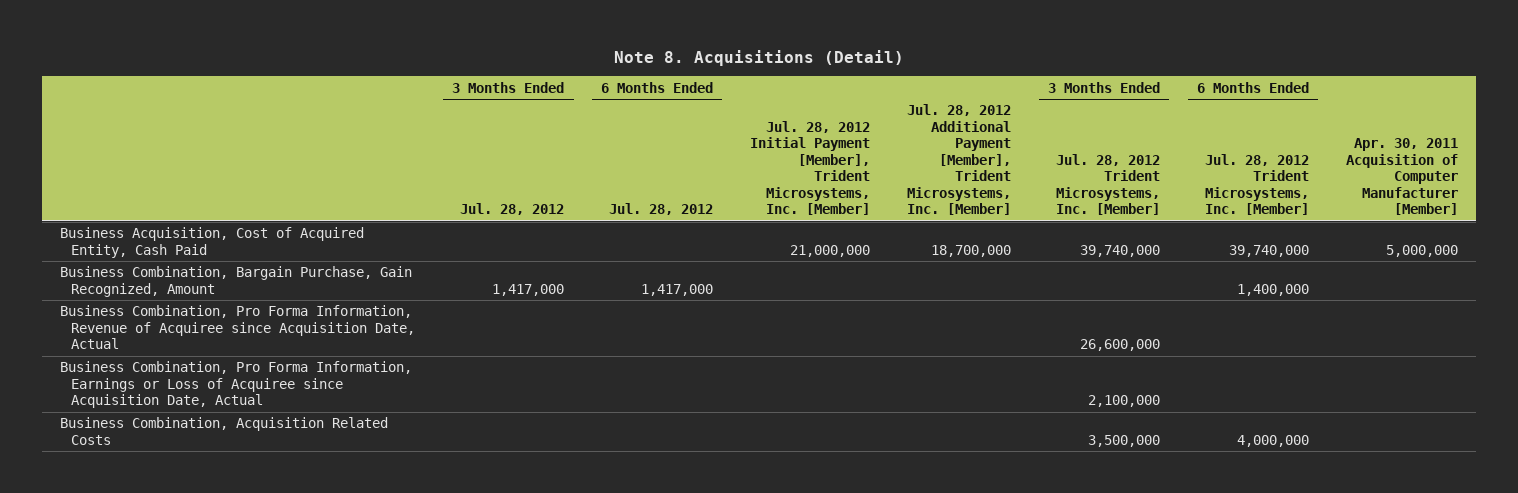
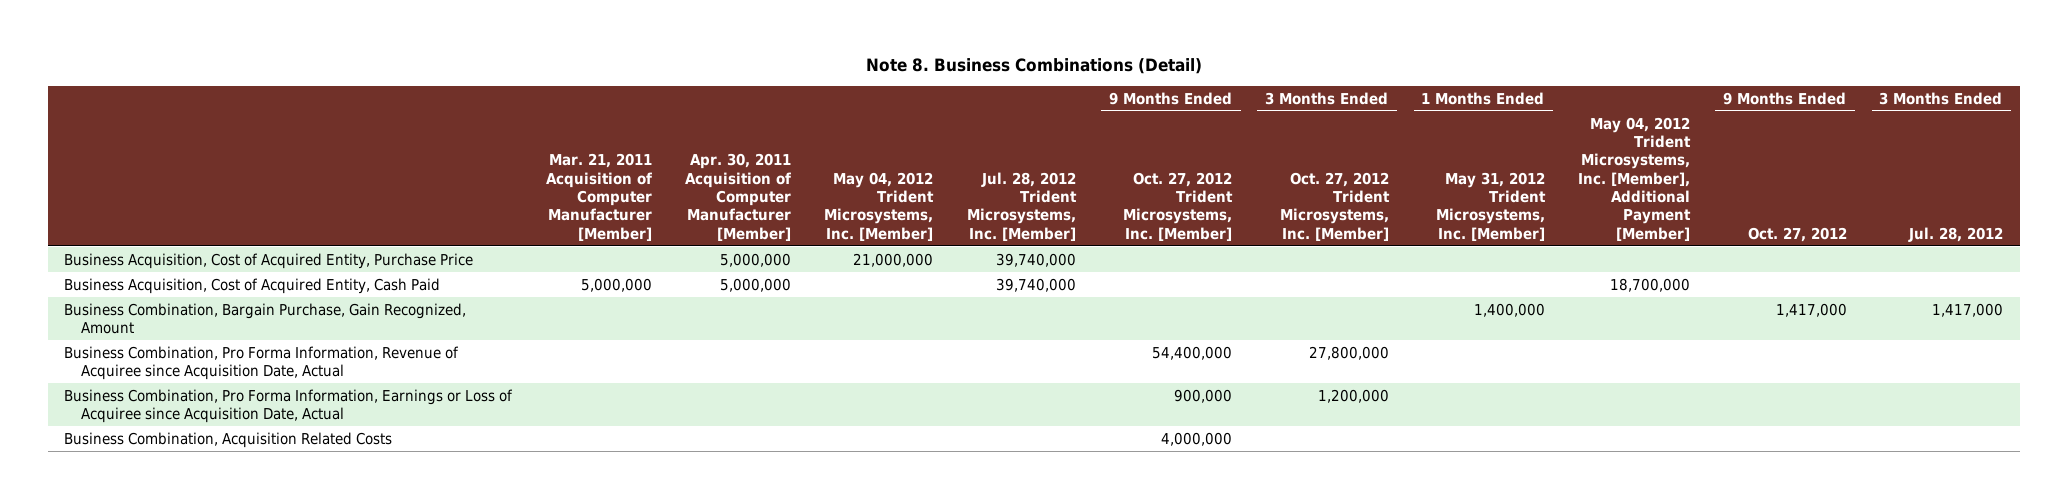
- Note 8. Acquisitions (Detail)
+ Note 8. Business Combinations (Detail)
- | 3 Months Ended Jul. 28, 2012 | 6 Months Ended Jul. 28, 2012 | Jul. 28, 2012 Initial Payment [Member], Trident Microsystems, Inc. [Member] | Jul. 28, 2012 Additional Payment [Member], Trident Microsystems, Inc. [Member] | 3 Months Ended Jul. 28, 2012 Trident Microsystems, Inc. [Member] | 6 Months Ended Jul. 28, 2012 Trident Microsystems, Inc. [Member] | Apr. 30, 2011 Acquisition of Computer Manufacturer [Member]
+ | Mar. 21, 2011 Acquisition of Computer Manufacturer [Member] | Apr. 30, 2011 Acquisition of Computer Manufacturer [Member] | May 04, 2012 Trident Microsystems, Inc. [Member] | Jul. 28, 2012 Trident Microsystems, Inc. [Member] | 9 Months Ended Oct. 27, 2012 Trident Microsystems, Inc. [Member] | 3 Months Ended Oct. 27, 2012 Trident Microsystems, Inc. [Member] | 1 Months Ended May 31, 2012 Trident Microsystems, Inc. [Member] | May 04, 2012 Trident Microsystems, Inc. [Member], Additional Payment [Member] | 9 Months Ended Oct. 27, 2012 | 3 Months Ended Jul. 28, 2012
+ Business Acquisition, Cost of Acquired Entity, Purchase Price | | 5,000,000 | 21,000,000 | 39,740,000 | | | | | |

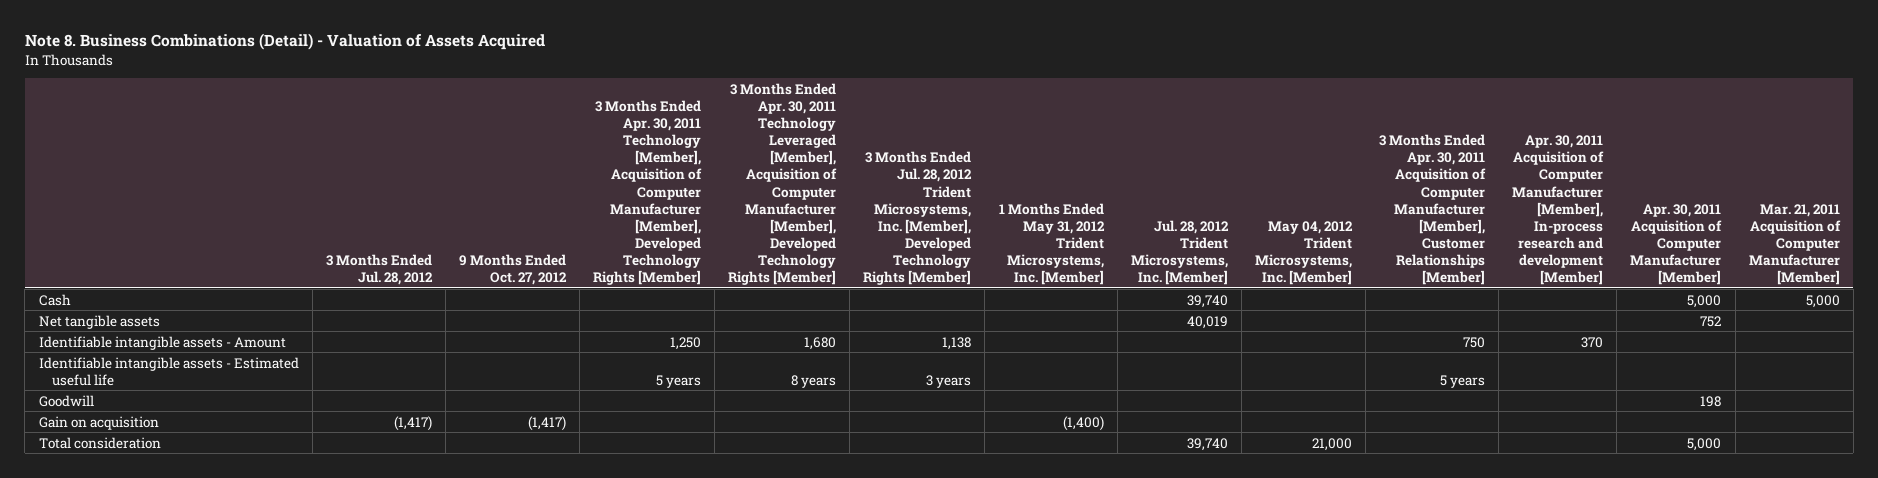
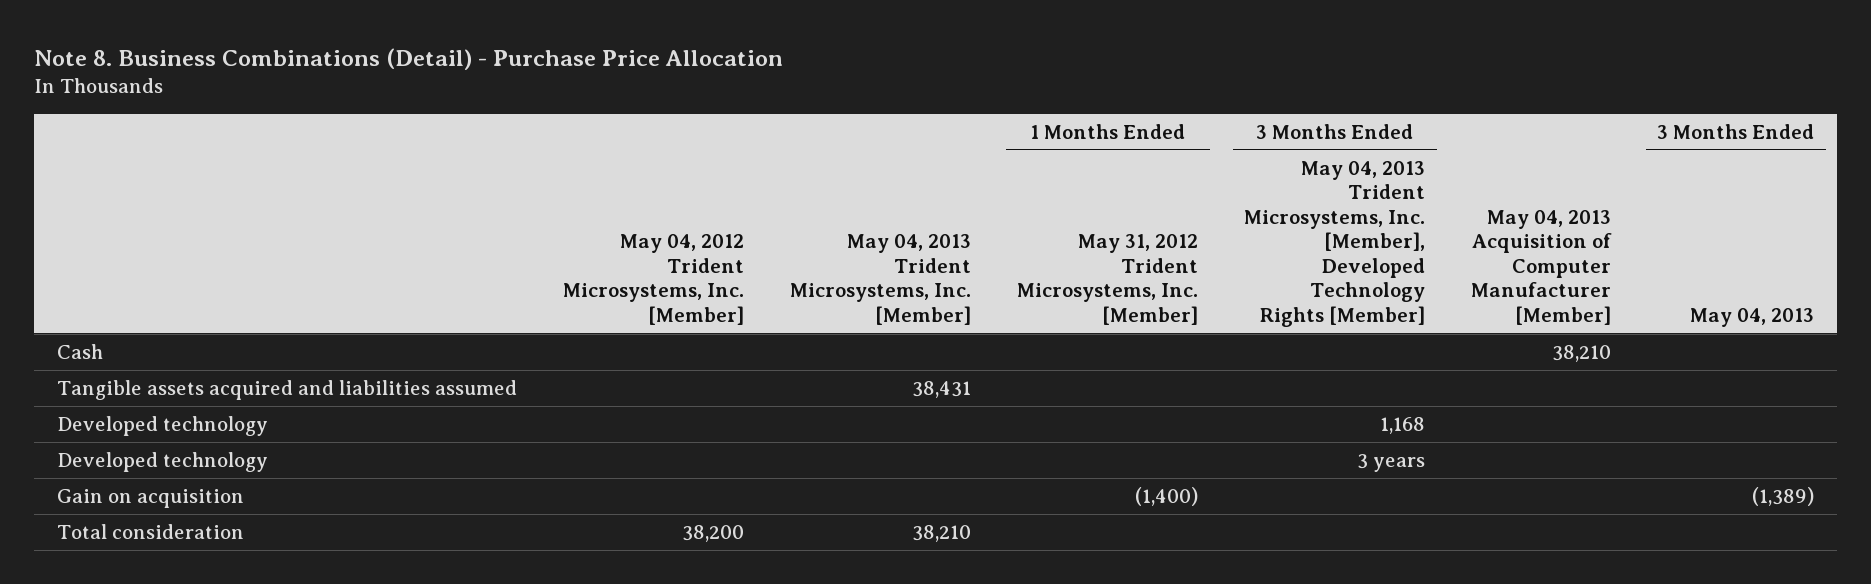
- Note 8. Business Combinations (Detail) - Valuation of Assets Acquired
+ Note 8. Business Combinations (Detail) - Purchase Price Allocation
- | 3 Months Ended Jul. 28, 2012 | 9 Months Ended Oct. 27, 2012 | 3 Months Ended Apr. 30, 2011 Technology [Member], Acquisition of Computer Manufacturer [Member], Developed Technology Rights [Member] | 3 Months Ended Apr. 30, 2011 Technology Leveraged [Member], Acquisition of Computer Manufacturer [Member], Developed Technology Rights [Member] | 3 Months Ended Jul. 28, 2012 Trident Microsystems, Inc. [Member], Developed Technology Rights [Member] | 1 Months Ended May 31, 2012 Trident Microsystems, Inc. [Member] | Jul. 28, 2012 Trident Microsystems, Inc. [Member] | May 04, 2012 Trident Microsystems, Inc. [Member] | 3 Months Ended Apr. 30, 2011 Acquisition of Computer Manufacturer [Member], Customer Relationships [Member] | Apr. 30, 2011 Acquisition of Computer Manufacturer [Member], In-process research and development [Member] | Apr. 30, 2011 Acquisition of Computer Manufacturer [Member] | Mar. 21, 2011 Acquisition of Computer Manufacturer [Member]
+ | May 04, 2012 Trident Microsystems, Inc. [Member] | May 04, 2013 Trident Microsystems, Inc. [Member] | 1 Months Ended May 31, 2012 Trident Microsystems, Inc. [Member] | 3 Months Ended May 04, 2013 Trident Microsystems, Inc. [Member], Developed Technology Rights [Member] | May 04, 2013 Acquisition of Computer Manufacturer [Member] | 3 Months Ended May 04, 2013
- Net tangible assets | | | | | | | 40,019 | | | | 752 |
- Identifiable intangible assets - Amount | | | 1,250 | 1,680 | 1,138 | | | | 750 | 370 | |
- Identifiable intangible assets - Estimated useful life | | | 5 years | 8 years | 3 years | | | | 5 years | | |
- Goodwill | | | | | | | | | | | 198 |
+ Tangible assets acquired and liabilities assumed | | 38,431 | | | |
+ Developed technology | | | | 1,168 | |
+ Developed technology | | | | 3 years | |
- Total consideration | | | | | | | 39,740 | 21,000 | | | 5,000 |
+ Total consideration | 38,200 | 38,210 | | | |

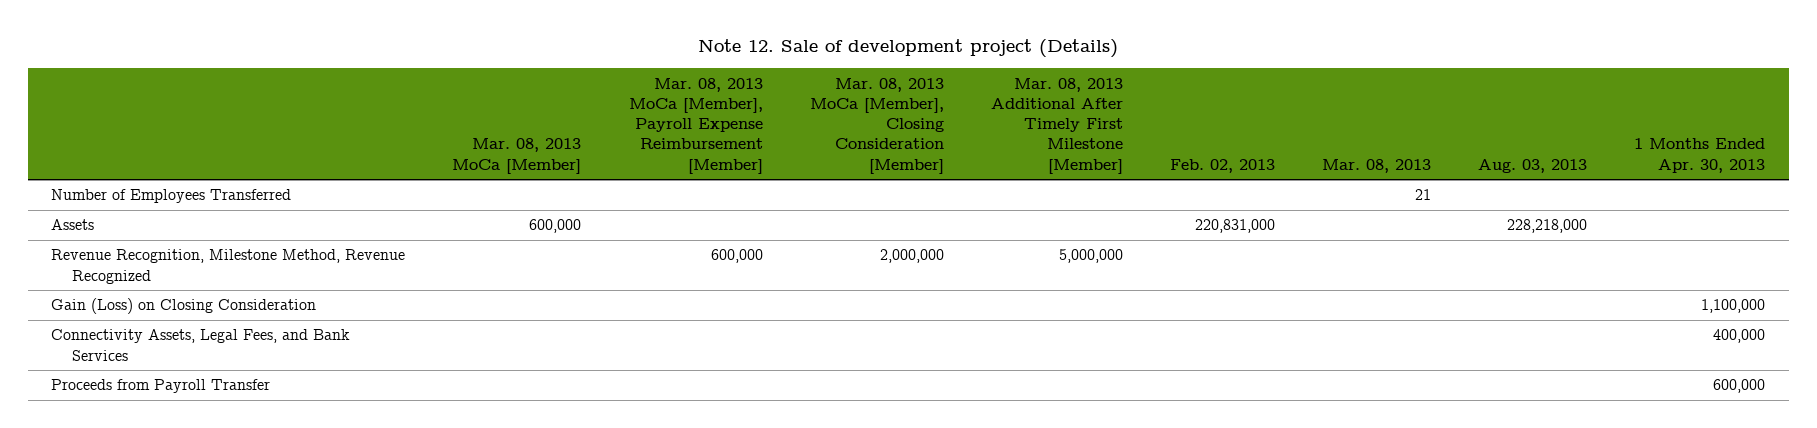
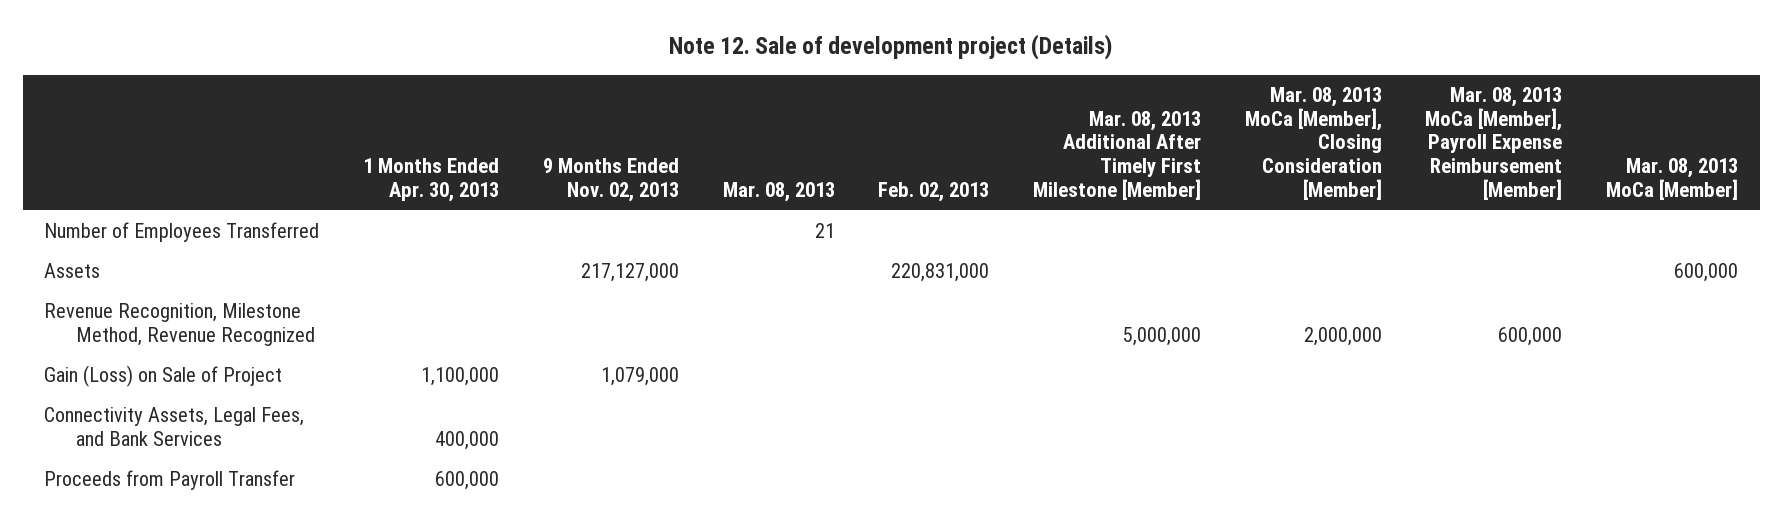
- | Mar. 08, 2013 MoCa [Member] | Mar. 08, 2013 MoCa [Member], Payroll Expense Reimbursement [Member] | Mar. 08, 2013 MoCa [Member], Closing Consideration [Member] | Mar. 08, 2013 Additional After Timely First Milestone [Member] | Feb. 02, 2013 | Mar. 08, 2013 | Aug. 03, 2013 | 1 Months Ended Apr. 30, 2013
+ | 1 Months Ended Apr. 30, 2013 | 9 Months Ended Nov. 02, 2013 | Mar. 08, 2013 | Feb. 02, 2013 | Mar. 08, 2013 Additional After Timely First Milestone [Member] | Mar. 08, 2013 MoCa [Member], Closing Consideration [Member] | Mar. 08, 2013 MoCa [Member], Payroll Expense Reimbursement [Member] | Mar. 08, 2013 MoCa [Member]
- Gain (Loss) on Closing Consideration | | | | | | | | 1,100,000
+ Gain (Loss) on Sale of Project | 1,100,000 | 1,079,000 | | | | | |

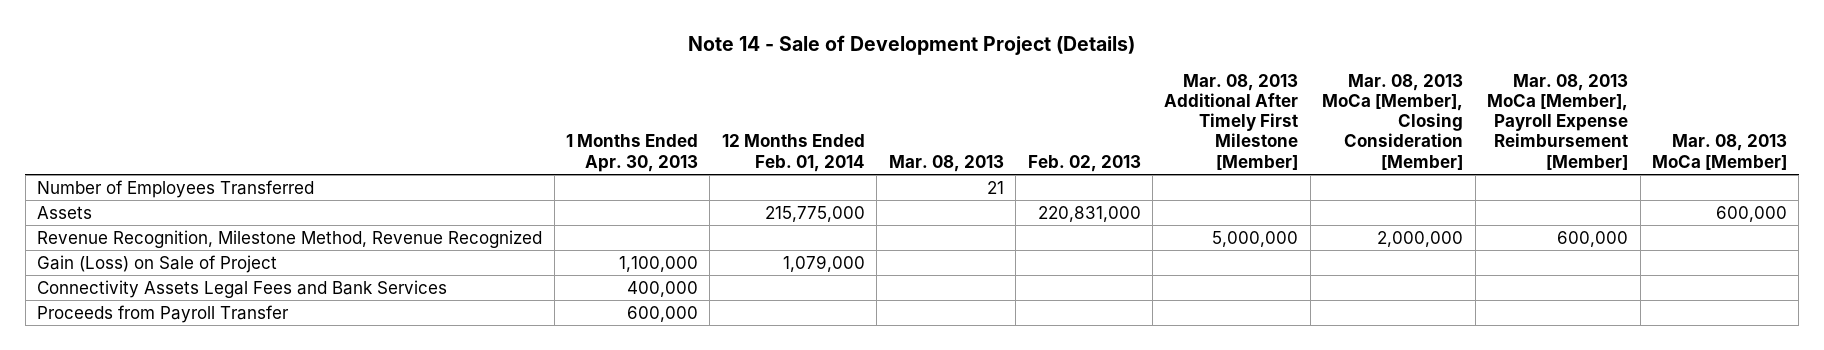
- Note 12. Sale of development project (Details)
+ Note 14 - Sale of Development Project (Details)
- | 1 Months Ended Apr. 30, 2013 | 9 Months Ended Nov. 02, 2013 | Mar. 08, 2013 | Feb. 02, 2013 | Mar. 08, 2013 Additional After Timely First Milestone [Member] | Mar. 08, 2013 MoCa [Member], Closing Consideration [Member] | Mar. 08, 2013 MoCa [Member], Payroll Expense Reimbursement [Member] | Mar. 08, 2013 MoCa [Member]
+ | 1 Months Ended Apr. 30, 2013 | 12 Months Ended Feb. 01, 2014 | Mar. 08, 2013 | Feb. 02, 2013 | Mar. 08, 2013 Additional After Timely First Milestone [Member] | Mar. 08, 2013 MoCa [Member], Closing Consideration [Member] | Mar. 08, 2013 MoCa [Member], Payroll Expense Reimbursement [Member] | Mar. 08, 2013 MoCa [Member]
- Connectivity Assets, Legal Fees, and Bank Services | 400,000 | | | | | | |
+ Connectivity Assets Legal Fees and Bank Services | 400,000 | | | | | | |

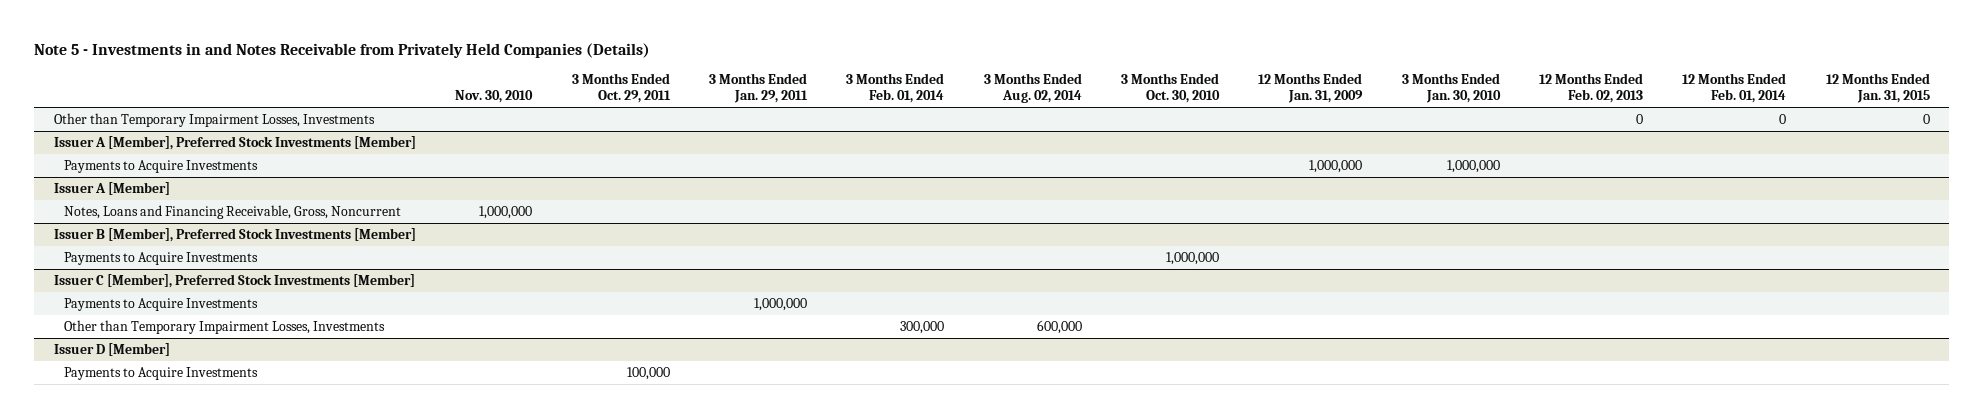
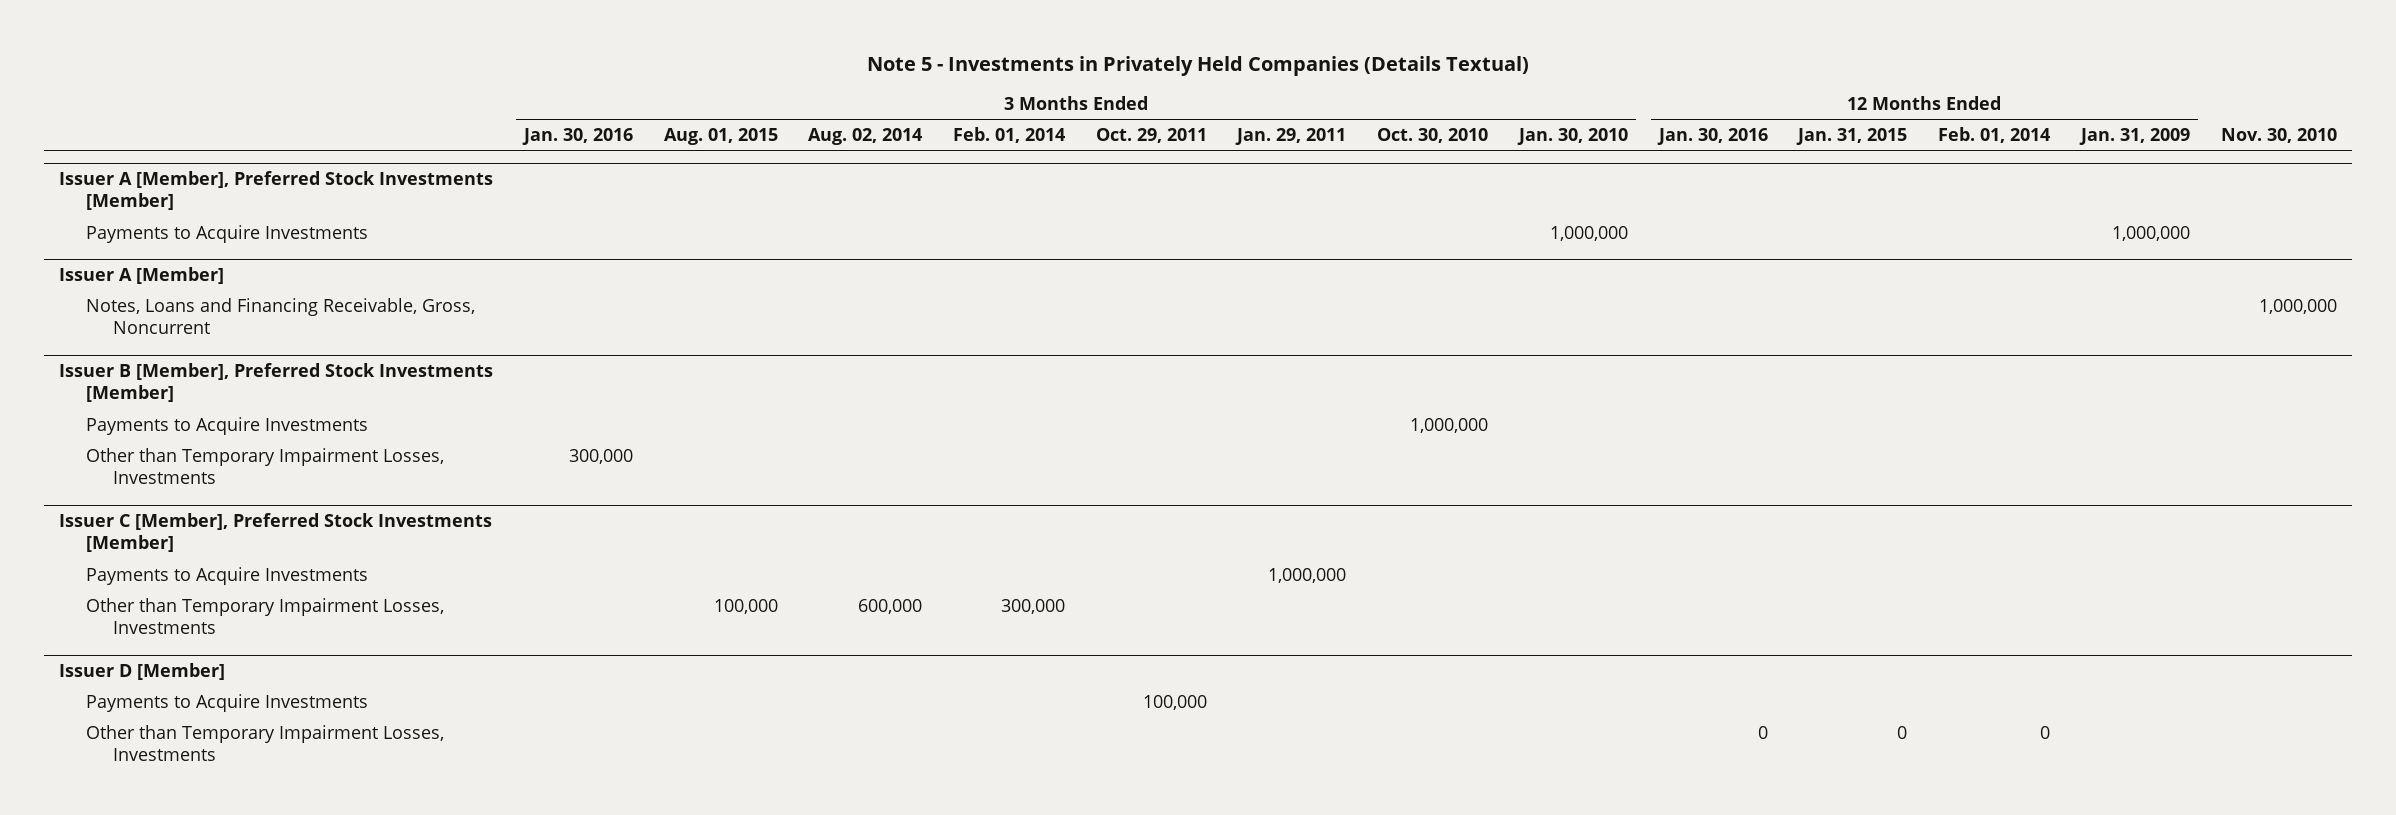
- Note 5 - Investments in and Notes Receivable from Privately Held Companies (Details)
+ Note 5 - Investments in Privately Held Companies (Details Textual)
- | Nov. 30, 2010 | 3 Months Ended Oct. 29, 2011 | 3 Months Ended Jan. 29, 2011 | 3 Months Ended Feb. 01, 2014 | 3 Months Ended Aug. 02, 2014 | 3 Months Ended Oct. 30, 2010 | 12 Months Ended Jan. 31, 2009 | 3 Months Ended Jan. 30, 2010 | 12 Months Ended Feb. 02, 2013 | 12 Months Ended Feb. 01, 2014 | 12 Months Ended Jan. 31, 2015
+ | 3 Months Ended Jan. 30, 2016 | 3 Months Ended Aug. 01, 2015 | 3 Months Ended Aug. 02, 2014 | 3 Months Ended Feb. 01, 2014 | 3 Months Ended Oct. 29, 2011 | 3 Months Ended Jan. 29, 2011 | 3 Months Ended Oct. 30, 2010 | 3 Months Ended Jan. 30, 2010 | 12 Months Ended Jan. 30, 2016 | 12 Months Ended Jan. 31, 2015 | 12 Months Ended Feb. 01, 2014 | 12 Months Ended Jan. 31, 2009 | Nov. 30, 2010
- Other than Temporary Impairment Losses, Investments | | | | | | | | | 0 | 0 | 0
@ Issuer B [Member], Preferred Stock Investments [Member]
+ Other than Temporary Impairment Losses, Investments | 300,000 | | | | | | | | | | | |
@ Issuer D [Member]
+ Other than Temporary Impairment Losses, Investments | | | | | | | | | 0 | 0 | 0 | |

